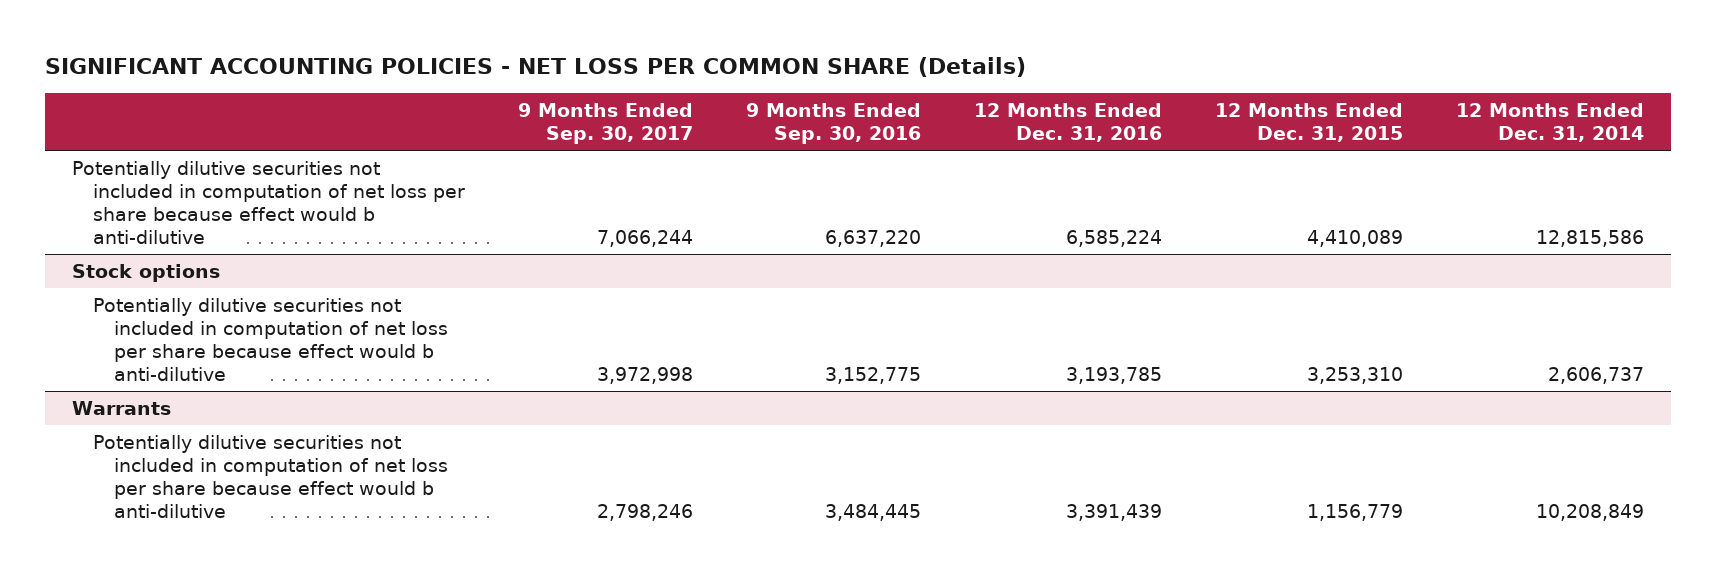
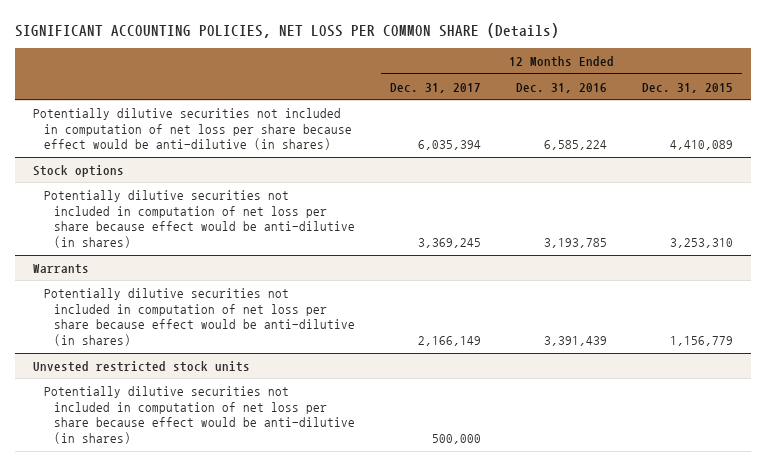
- SIGNIFICANT ACCOUNTING POLICIES - NET LOSS PER COMMON SHARE (Details)
+ SIGNIFICANT ACCOUNTING POLICIES, NET LOSS PER COMMON SHARE (Details)
- | 9 Months Ended Sep. 30, 2017 | 9 Months Ended Sep. 30, 2016 | 12 Months Ended Dec. 31, 2016 | 12 Months Ended Dec. 31, 2015 | 12 Months Ended Dec. 31, 2014
+ | 12 Months Ended Dec. 31, 2017 | 12 Months Ended Dec. 31, 2016 | 12 Months Ended Dec. 31, 2015
- Potentially dilutive securities not included in computation of net loss per share because effect would b anti-dilutive | 7,066,244 | 6,637,220 | 6,585,224 | 4,410,089 | 12,815,586
+ Potentially dilutive securities not included in computation of net loss per share because effect would be anti-dilutive (in shares) | 6,035,394 | 6,585,224 | 4,410,089
@ Stock options
- Potentially dilutive securities not included in computation of net loss per share because effect would b anti-dilutive | 3,972,998 | 3,152,775 | 3,193,785 | 3,253,310 | 2,606,737
+ Potentially dilutive securities not included in computation of net loss per share because effect would be anti-dilutive (in shares) | 3,369,245 | 3,193,785 | 3,253,310
@ Warrants
- Potentially dilutive securities not included in computation of net loss per share because effect would b anti-dilutive | 2,798,246 | 3,484,445 | 3,391,439 | 1,156,779 | 10,208,849
+ Potentially dilutive securities not included in computation of net loss per share because effect would be anti-dilutive (in shares) | 2,166,149 | 3,391,439 | 1,156,779
+ Unvested restricted stock units
+ Potentially dilutive securities not included in computation of net loss per share because effect would be anti-dilutive (in shares) | 500,000 | |

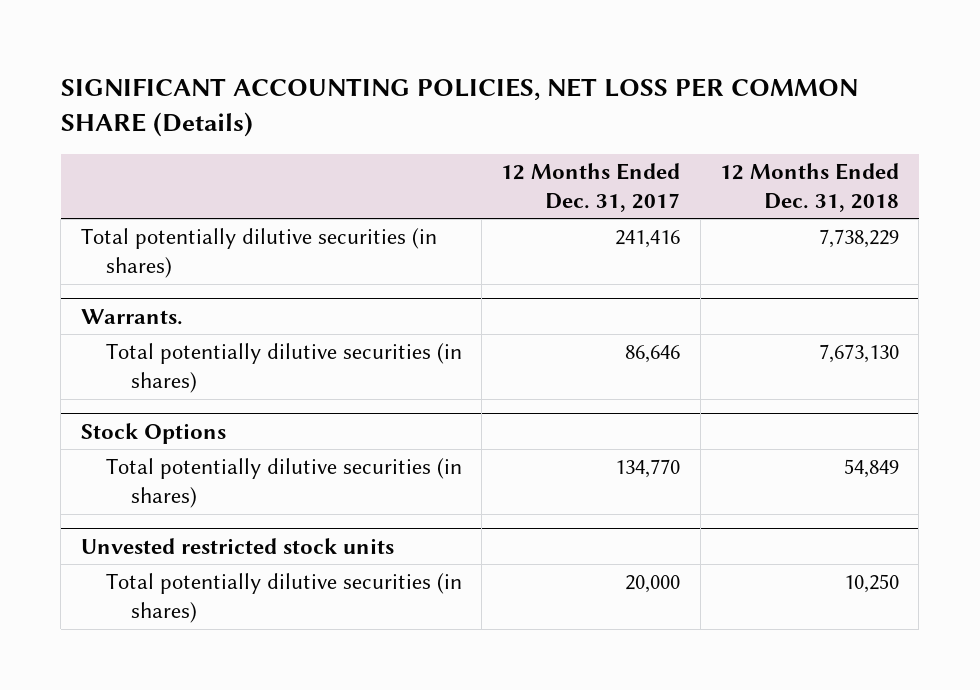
- | 12 Months Ended Dec. 31, 2017 | 12 Months Ended Dec. 31, 2016 | 12 Months Ended Dec. 31, 2015
+ | 12 Months Ended Dec. 31, 2017 | 12 Months Ended Dec. 31, 2018
- Potentially dilutive securities not included in computation of net loss per share because effect would be anti-dilutive (in shares) | 6,035,394 | 6,585,224 | 4,410,089
- Stock options
- Potentially dilutive securities not included in computation of net loss per share because effect would be anti-dilutive (in shares) | 3,369,245 | 3,193,785 | 3,253,310
- Warrants
- Potentially dilutive securities not included in computation of net loss per share because effect would be anti-dilutive (in shares) | 2,166,149 | 3,391,439 | 1,156,779
+ Total potentially dilutive securities (in shares) | 241,416 | 7,738,229
+ Warrants.
+ Total potentially dilutive securities (in shares) | 86,646 | 7,673,130
+ Stock Options
+ Total potentially dilutive securities (in shares) | 134,770 | 54,849
@ Unvested restricted stock units
- Potentially dilutive securities not included in computation of net loss per share because effect would be anti-dilutive (in shares) | 500,000 | |
+ Total potentially dilutive securities (in shares) | 20,000 | 10,250

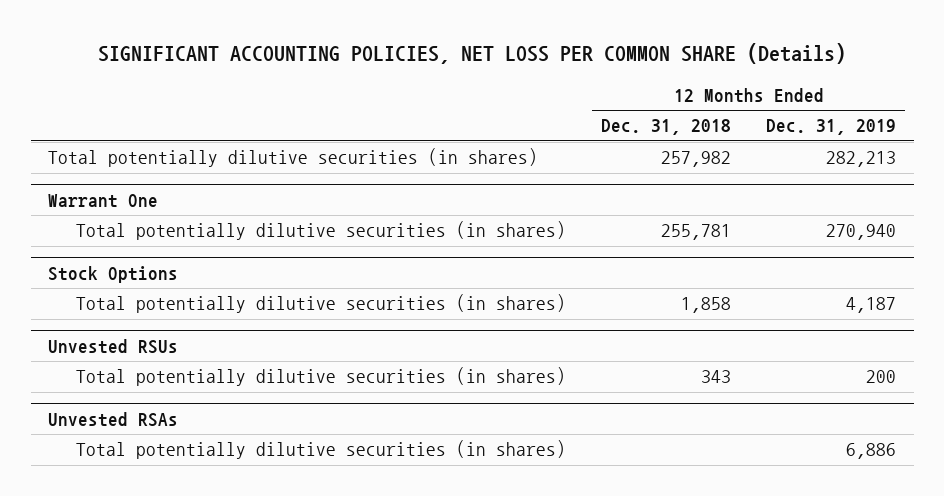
- | 12 Months Ended Dec. 31, 2017 | 12 Months Ended Dec. 31, 2018
+ | 12 Months Ended Dec. 31, 2018 | 12 Months Ended Dec. 31, 2019
- Total potentially dilutive securities (in shares) | 241,416 | 7,738,229
- Warrants.
- Total potentially dilutive securities (in shares) | 86,646 | 7,673,130
+ Total potentially dilutive securities (in shares) | 257,982 | 282,213
+ Warrant One
+ Total potentially dilutive securities (in shares) | 255,781 | 270,940
@ Stock Options
- Total potentially dilutive securities (in shares) | 134,770 | 54,849
- Unvested restricted stock units
- Total potentially dilutive securities (in shares) | 20,000 | 10,250
@ Stock Options
+ Total potentially dilutive securities (in shares) | 1,858 | 4,187
+ Unvested RSUs
+ Total potentially dilutive securities (in shares) | 343 | 200
+ Unvested RSAs
+ Total potentially dilutive securities (in shares) | | 6,886

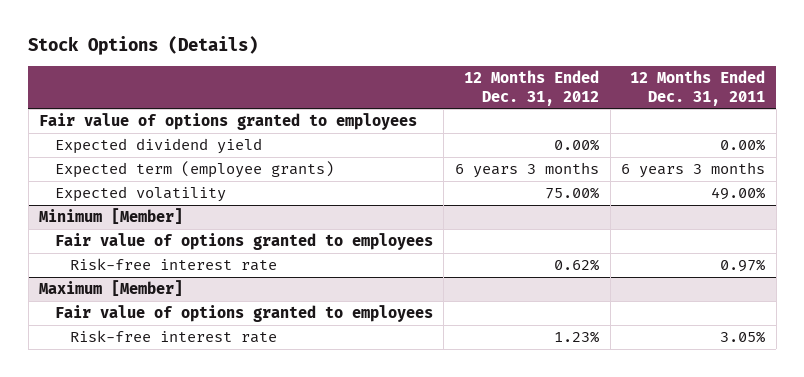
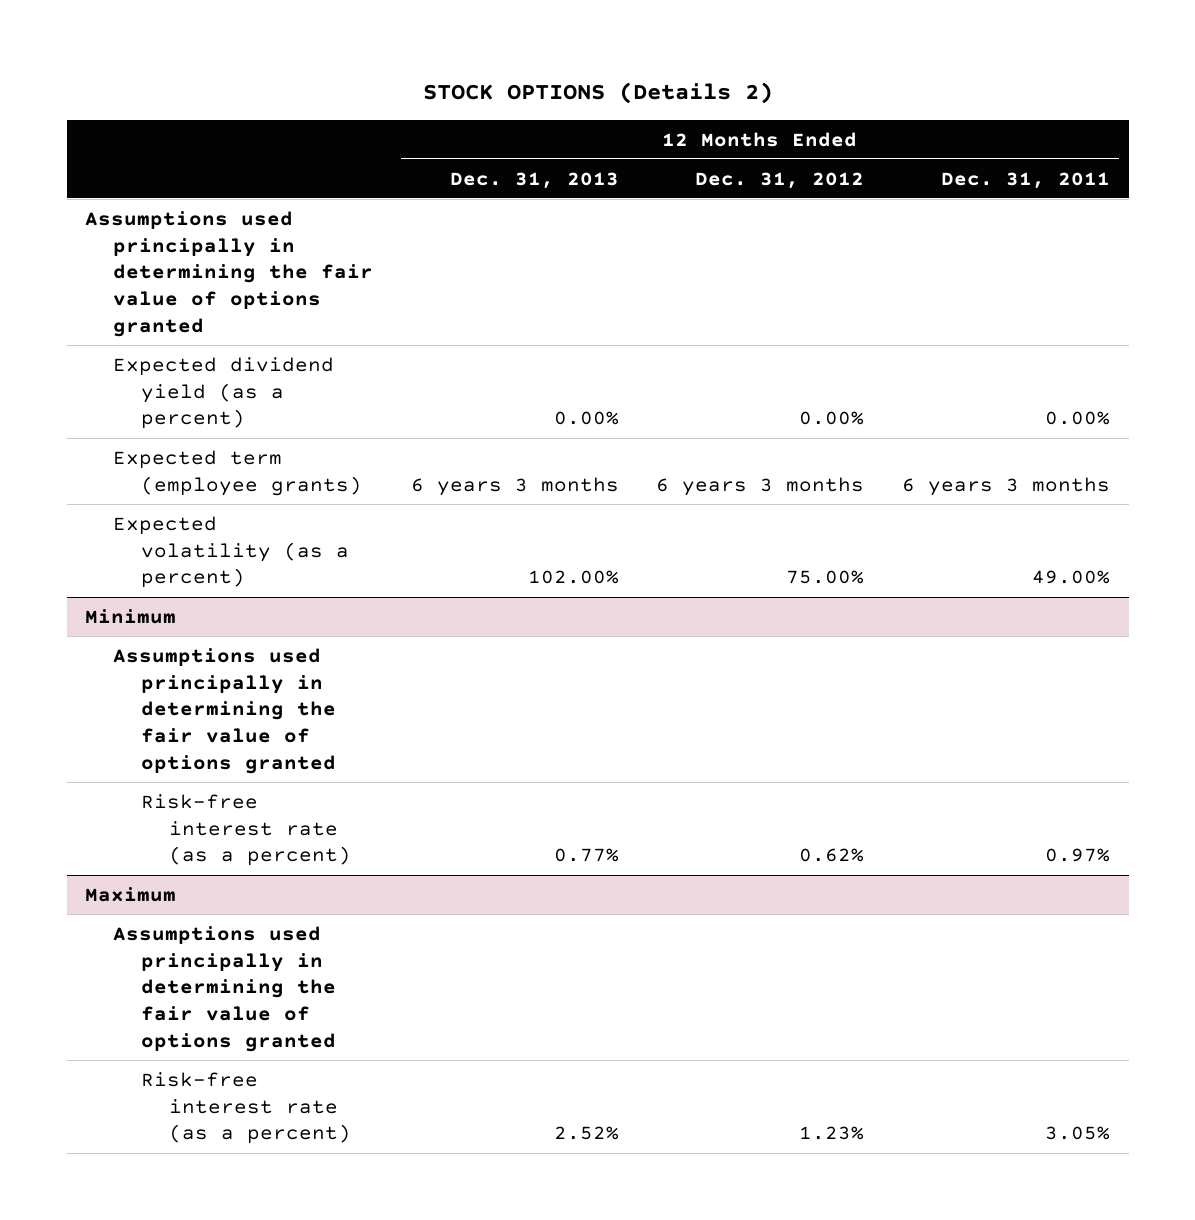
- Stock Options (Details)
+ STOCK OPTIONS (Details 2)
- | 12 Months Ended Dec. 31, 2012 | 12 Months Ended Dec. 31, 2011
+ | 12 Months Ended Dec. 31, 2013 | 12 Months Ended Dec. 31, 2012 | 12 Months Ended Dec. 31, 2011
- Fair value of options granted to employees
- Expected dividend yield | 0.00% | 0.00%
+ Assumptions used principally in determining the fair value of options granted
+ Expected dividend yield (as a percent) | 0.00% | 0.00% | 0.00%
- Expected volatility | 75.00% | 49.00%
- Minimum [Member]
- Fair value of options granted to employees
- Risk-free interest rate | 0.62% | 0.97%
- Maximum [Member]
- Fair value of options granted to employees
- Risk-free interest rate | 1.23% | 3.05%
+ Expected volatility (as a percent) | 102.00% | 75.00% | 49.00%
+ Minimum
+ Assumptions used principally in determining the fair value of options granted
+ Risk-free interest rate (as a percent) | 0.77% | 0.62% | 0.97%
+ Maximum
+ Assumptions used principally in determining the fair value of options granted
+ Risk-free interest rate (as a percent) | 2.52% | 1.23% | 3.05%

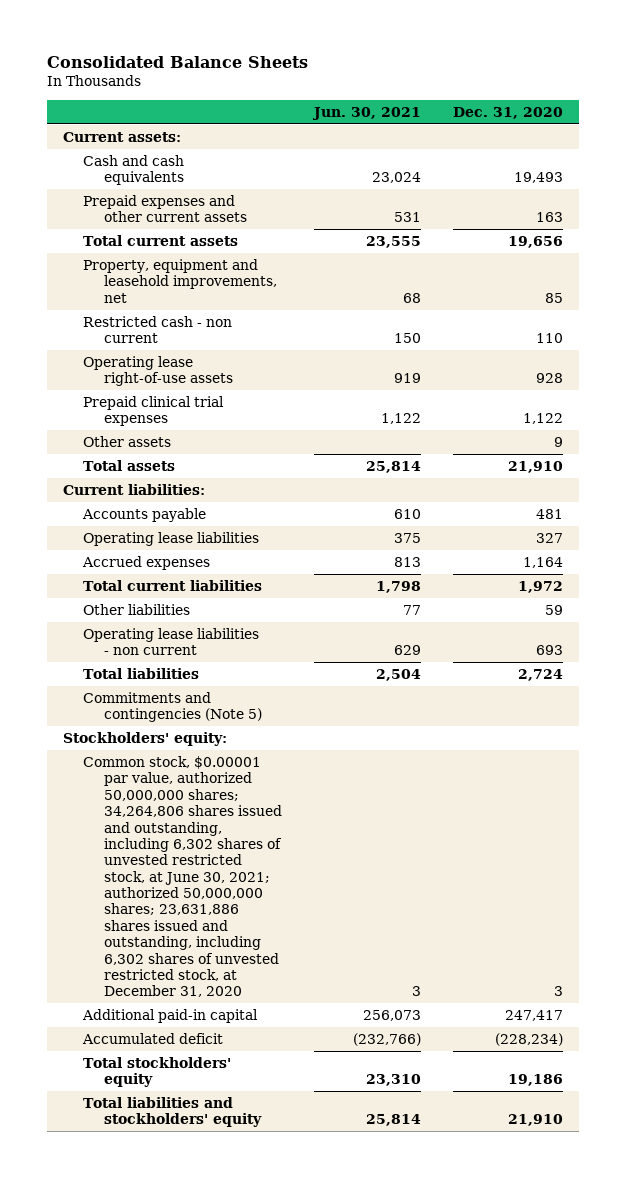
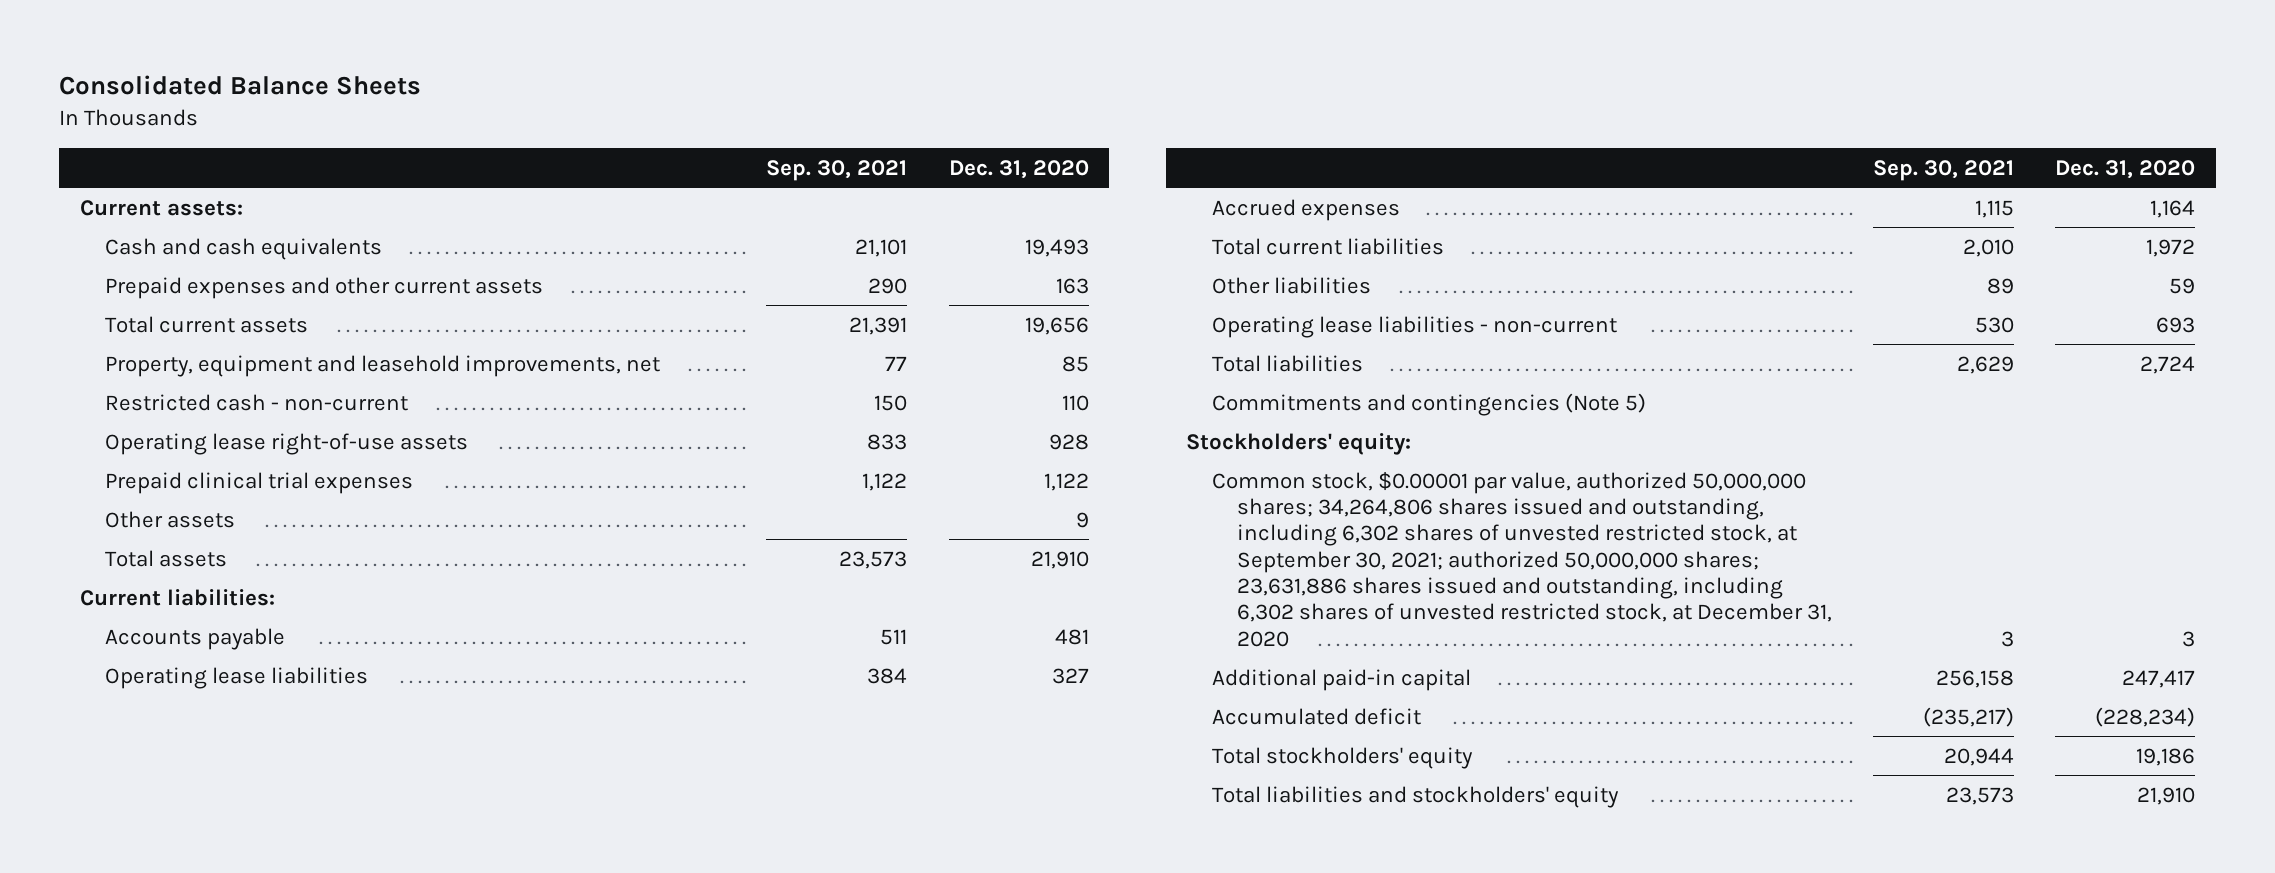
- | Jun. 30, 2021 | Dec. 31, 2020
+ | Sep. 30, 2021 | Dec. 31, 2020
- Restricted cash - non current | 150 | 110
+ Restricted cash - non-current | 150 | 110
- Operating lease liabilities - non current | 629 | 693
+ Operating lease liabilities - non-current | 530 | 693
- Common stock, $0.00001 par value, authorized 50,000,000 shares; 34,264,806 shares issued and outstanding, including 6,302 shares of unvested restricted stock, at June 30, 2021; authorized 50,000,000 shares; 23,631,886 shares issued and outstanding, including 6,302 shares of unvested restricted stock, at December 31, 2020 | 3 | 3
+ Common stock, $0.00001 par value, authorized 50,000,000 shares; 34,264,806 shares issued and outstanding, including 6,302 shares of unvested restricted stock, at September 30, 2021; authorized 50,000,000 shares; 23,631,886 shares issued and outstanding, including 6,302 shares of unvested restricted stock, at December 31, 2020 | 3 | 3

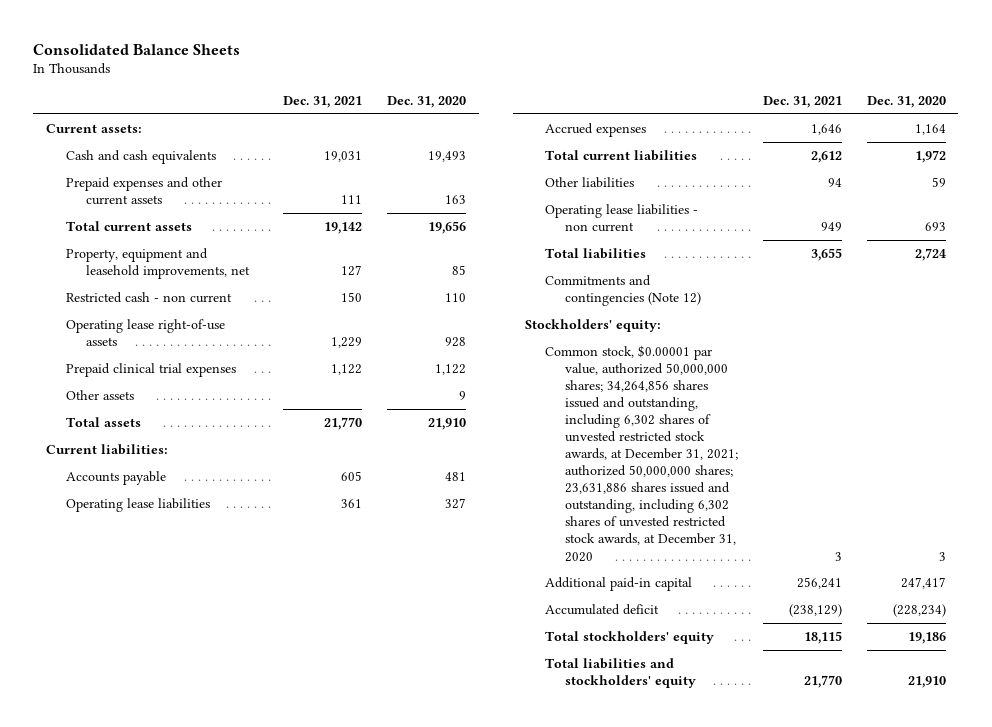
- | Sep. 30, 2021 | Dec. 31, 2020
+ | Dec. 31, 2021 | Dec. 31, 2020
- Restricted cash - non-current | 150 | 110
+ Restricted cash - non current | 150 | 110
- Operating lease liabilities - non-current | 530 | 693
+ Operating lease liabilities - non current | 949 | 693
- Commitments and contingencies (Note 5)
+ Commitments and contingencies (Note 12)
- Common stock, $0.00001 par value, authorized 50,000,000 shares; 34,264,806 shares issued and outstanding, including 6,302 shares of unvested restricted stock, at September 30, 2021; authorized 50,000,000 shares; 23,631,886 shares issued and outstanding, including 6,302 shares of unvested restricted stock, at December 31, 2020 | 3 | 3
+ Common stock, $0.00001 par value, authorized 50,000,000 shares; 34,264,856 shares issued and outstanding, including 6,302 shares of unvested restricted stock awards, at December 31, 2021; authorized 50,000,000 shares; 23,631,886 shares issued and outstanding, including 6,302 shares of unvested restricted stock awards, at December 31, 2020 | 3 | 3

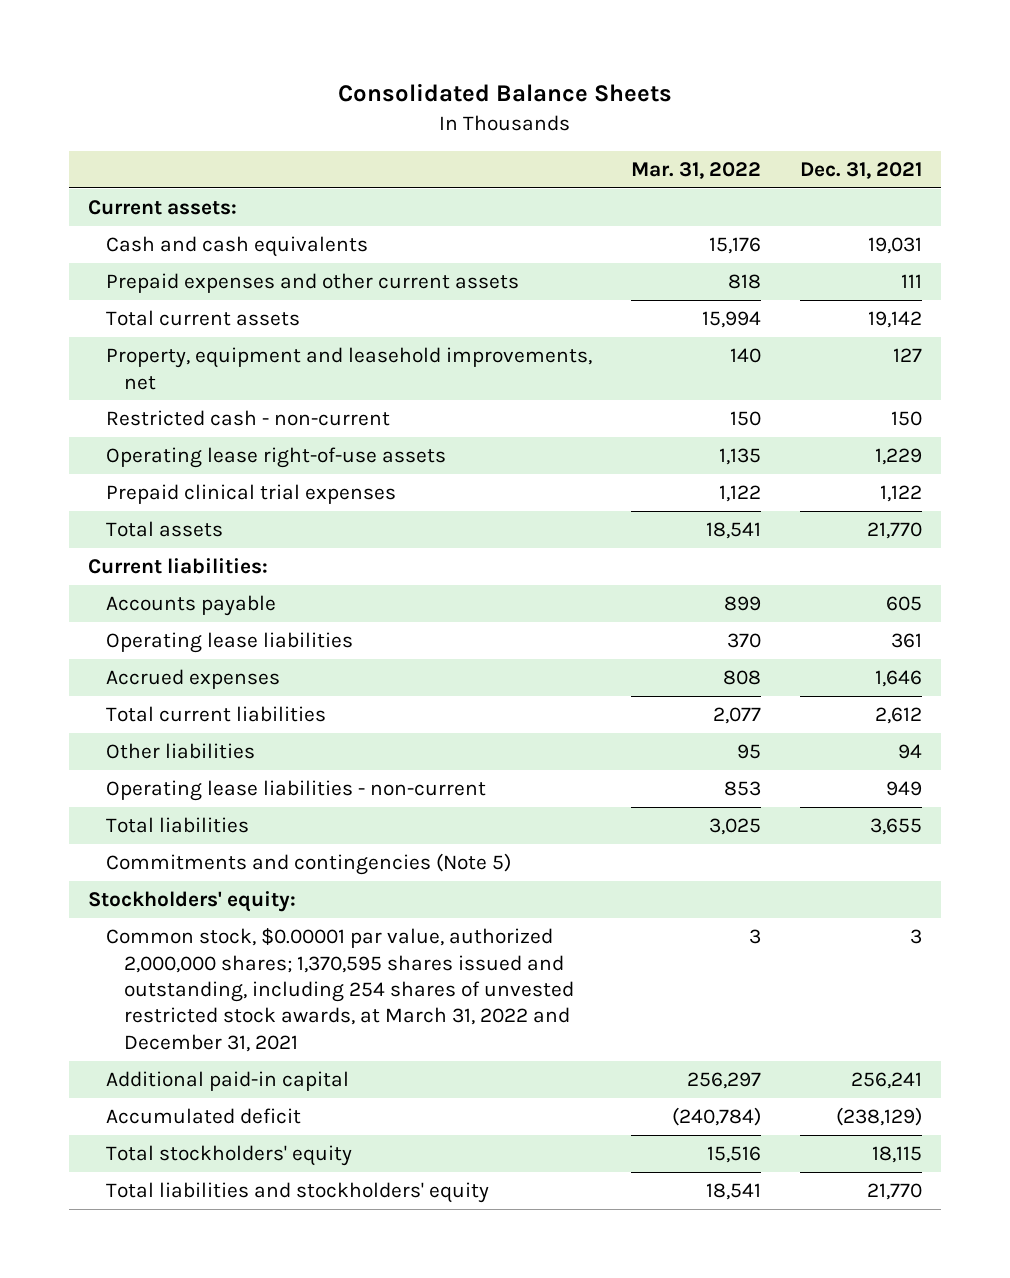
- | Dec. 31, 2021 | Dec. 31, 2020
+ | Mar. 31, 2022 | Dec. 31, 2021
- Restricted cash - non current | 150 | 110
+ Restricted cash - non-current | 150 | 150
- Other assets | | 9
- Operating lease liabilities - non current | 949 | 693
+ Operating lease liabilities - non-current | 853 | 949
- Commitments and contingencies (Note 12)
+ Commitments and contingencies (Note 5)
- Common stock, $0.00001 par value, authorized 50,000,000 shares; 34,264,856 shares issued and outstanding, including 6,302 shares of unvested restricted stock awards, at December 31, 2021; authorized 50,000,000 shares; 23,631,886 shares issued and outstanding, including 6,302 shares of unvested restricted stock awards, at December 31, 2020 | 3 | 3
+ Common stock, $0.00001 par value, authorized 2,000,000 shares; 1,370,595 shares issued and outstanding, including 254 shares of unvested restricted stock awards, at March 31, 2022 and December 31, 2021 | 3 | 3

